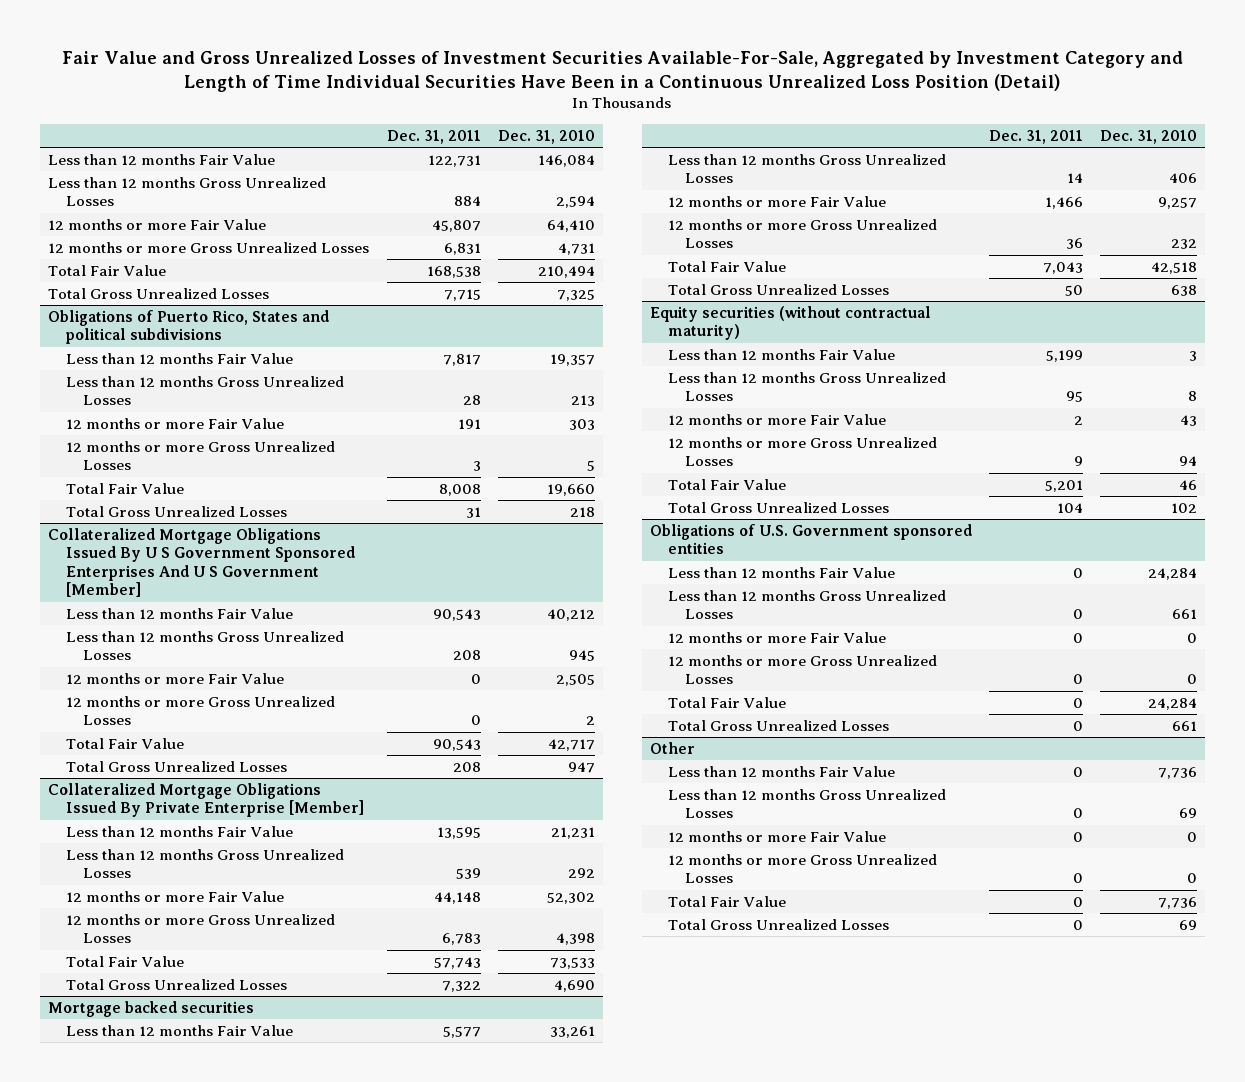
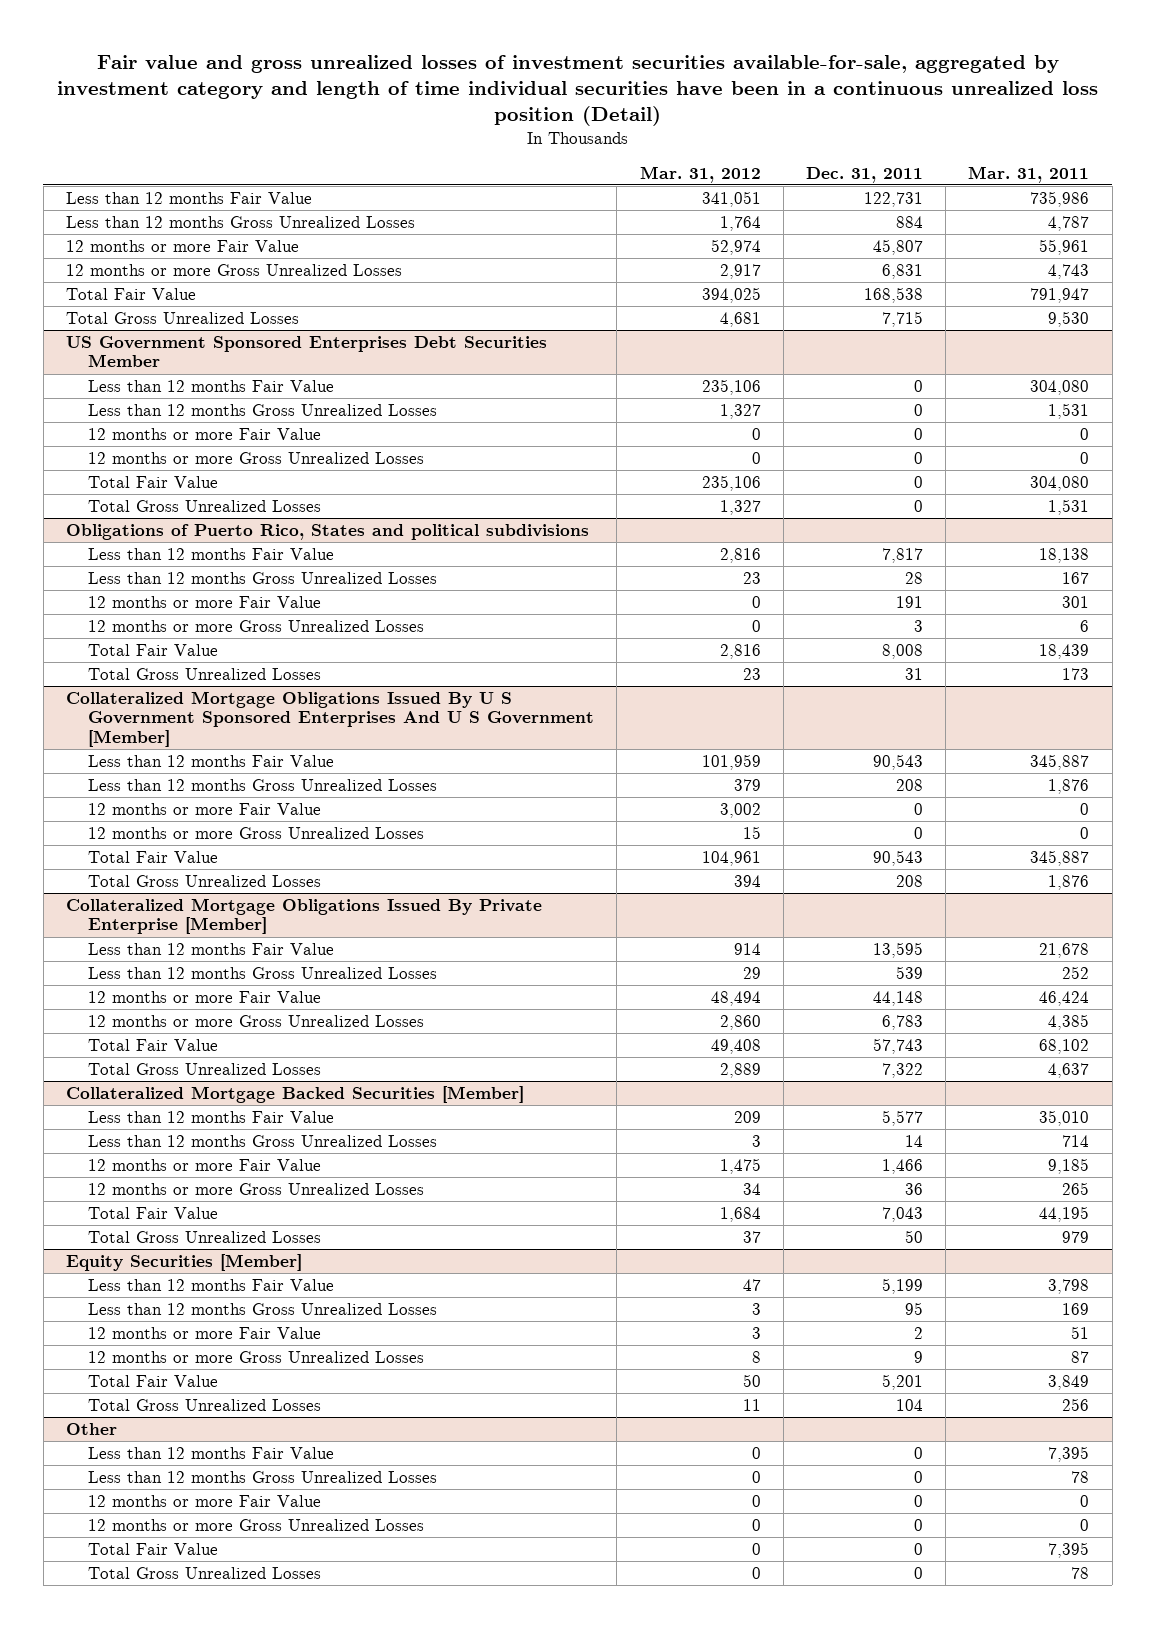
- Fair Value and Gross Unrealized Losses of Investment Securities Available-For-Sale, Aggregated by Investment Category and Length of Time Individual Securities Have Been in a Continuous Unrealized Loss Position (Detail)
+ Fair value and gross unrealized losses of investment securities available-for-sale, aggregated by investment category and length of time individual securities have been in a continuous unrealized loss position (Detail)
- | Dec. 31, 2011 | Dec. 31, 2010
+ | Mar. 31, 2012 | Dec. 31, 2011 | Mar. 31, 2011
+ US Government Sponsored Enterprises Debt Securities Member
+ Less than 12 months Fair Value | 235,106 | 0 | 304,080
+ Less than 12 months Gross Unrealized Losses | 1,327 | 0 | 1,531
+ 12 months or more Fair Value | 0 | 0 | 0
+ 12 months or more Gross Unrealized Losses | 0 | 0 | 0
+ Total Fair Value | 235,106 | 0 | 304,080
+ Total Gross Unrealized Losses | 1,327 | 0 | 1,531
- Mortgage backed securities
+ Collateralized Mortgage Backed Securities [Member]
- Equity securities (without contractual maturity)
+ Equity Securities [Member]
- Obligations of U.S. Government sponsored entities
- Less than 12 months Fair Value | 0 | 24,284
- Less than 12 months Gross Unrealized Losses | 0 | 661
- 12 months or more Fair Value | 0 | 0
- 12 months or more Gross Unrealized Losses | 0 | 0
- Total Fair Value | 0 | 24,284
- Total Gross Unrealized Losses | 0 | 661

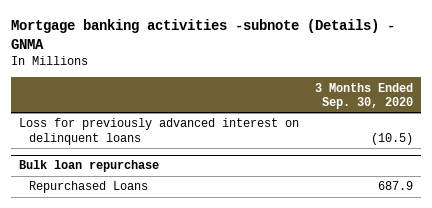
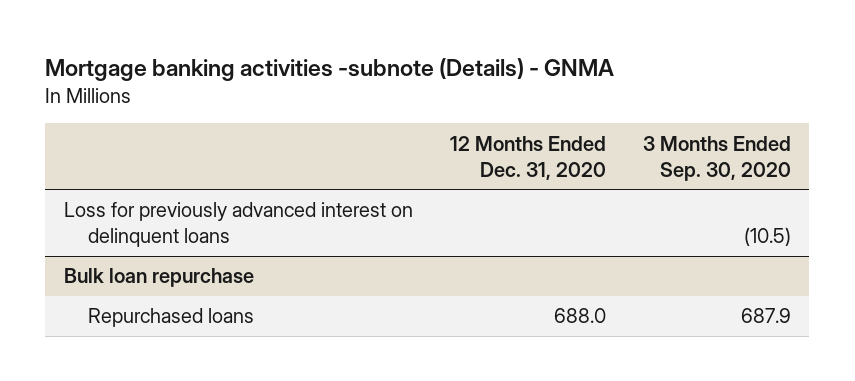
- | 3 Months Ended Sep. 30, 2020
+ | 12 Months Ended Dec. 31, 2020 | 3 Months Ended Sep. 30, 2020
@ Bulk loan repurchase
- Repurchased Loans | 687.9
+ Repurchased loans | 688.0 | 687.9

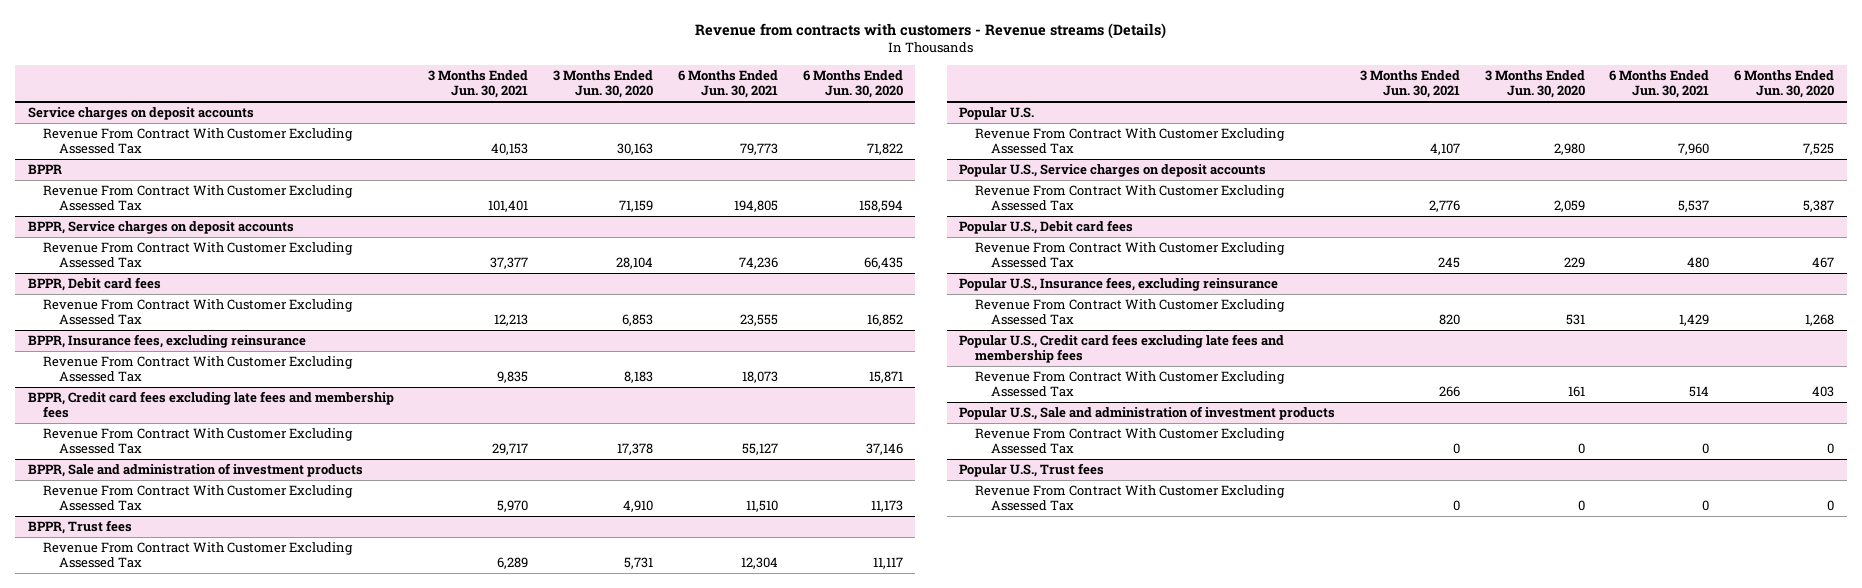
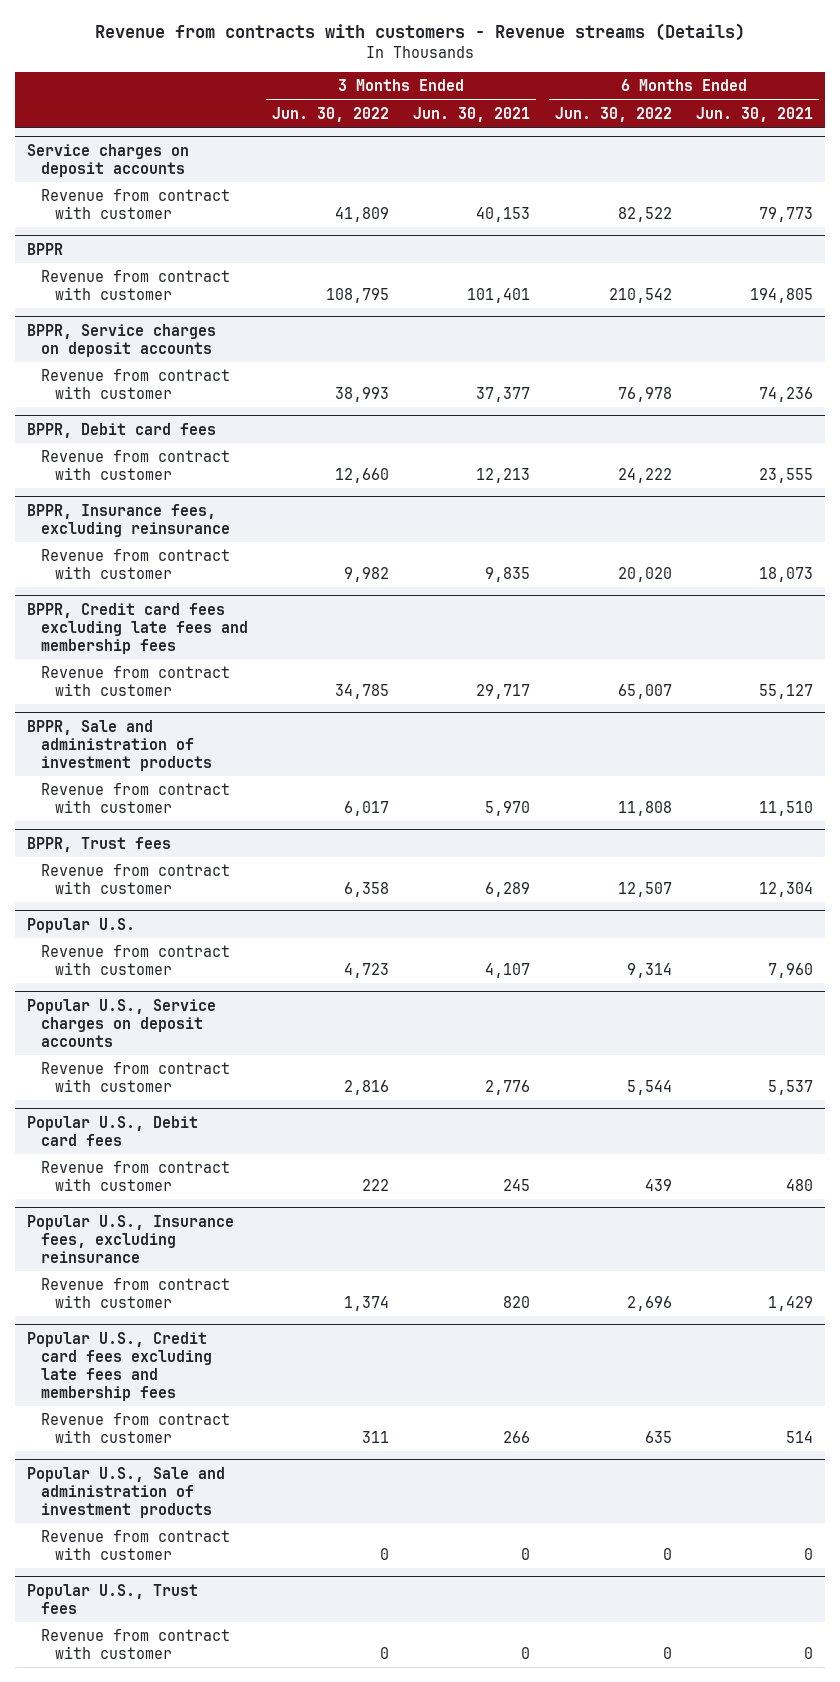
- | 3 Months Ended Jun. 30, 2021 | 3 Months Ended Jun. 30, 2020 | 6 Months Ended Jun. 30, 2021 | 6 Months Ended Jun. 30, 2020
+ | 3 Months Ended Jun. 30, 2022 | 3 Months Ended Jun. 30, 2021 | 6 Months Ended Jun. 30, 2022 | 6 Months Ended Jun. 30, 2021
@ Service charges on deposit accounts
- Revenue From Contract With Customer Excluding Assessed Tax | 40,153 | 30,163 | 79,773 | 71,822
+ Revenue from contract with customer | 41,809 | 40,153 | 82,522 | 79,773
@ BPPR
- Revenue From Contract With Customer Excluding Assessed Tax | 101,401 | 71,159 | 194,805 | 158,594
+ Revenue from contract with customer | 108,795 | 101,401 | 210,542 | 194,805
@ BPPR, Service charges on deposit accounts
- Revenue From Contract With Customer Excluding Assessed Tax | 37,377 | 28,104 | 74,236 | 66,435
+ Revenue from contract with customer | 38,993 | 37,377 | 76,978 | 74,236
@ BPPR, Debit card fees
- Revenue From Contract With Customer Excluding Assessed Tax | 12,213 | 6,853 | 23,555 | 16,852
+ Revenue from contract with customer | 12,660 | 12,213 | 24,222 | 23,555
@ BPPR, Insurance fees, excluding reinsurance
- Revenue From Contract With Customer Excluding Assessed Tax | 9,835 | 8,183 | 18,073 | 15,871
+ Revenue from contract with customer | 9,982 | 9,835 | 20,020 | 18,073
@ BPPR, Credit card fees excluding late fees and membership fees
- Revenue From Contract With Customer Excluding Assessed Tax | 29,717 | 17,378 | 55,127 | 37,146
+ Revenue from contract with customer | 34,785 | 29,717 | 65,007 | 55,127
@ BPPR, Sale and administration of investment products
- Revenue From Contract With Customer Excluding Assessed Tax | 5,970 | 4,910 | 11,510 | 11,173
+ Revenue from contract with customer | 6,017 | 5,970 | 11,808 | 11,510
@ BPPR, Trust fees
- Revenue From Contract With Customer Excluding Assessed Tax | 6,289 | 5,731 | 12,304 | 11,117
+ Revenue from contract with customer | 6,358 | 6,289 | 12,507 | 12,304
@ Popular U.S.
- Revenue From Contract With Customer Excluding Assessed Tax | 4,107 | 2,980 | 7,960 | 7,525
+ Revenue from contract with customer | 4,723 | 4,107 | 9,314 | 7,960
@ Popular U.S., Service charges on deposit accounts
- Revenue From Contract With Customer Excluding Assessed Tax | 2,776 | 2,059 | 5,537 | 5,387
+ Revenue from contract with customer | 2,816 | 2,776 | 5,544 | 5,537
@ Popular U.S., Debit card fees
- Revenue From Contract With Customer Excluding Assessed Tax | 245 | 229 | 480 | 467
+ Revenue from contract with customer | 222 | 245 | 439 | 480
@ Popular U.S., Insurance fees, excluding reinsurance
- Revenue From Contract With Customer Excluding Assessed Tax | 820 | 531 | 1,429 | 1,268
+ Revenue from contract with customer | 1,374 | 820 | 2,696 | 1,429
@ Popular U.S., Credit card fees excluding late fees and membership fees
- Revenue From Contract With Customer Excluding Assessed Tax | 266 | 161 | 514 | 403
+ Revenue from contract with customer | 311 | 266 | 635 | 514
@ Popular U.S., Sale and administration of investment products
- Revenue From Contract With Customer Excluding Assessed Tax | 0 | 0 | 0 | 0
+ Revenue from contract with customer | 0 | 0 | 0 | 0
@ Popular U.S., Trust fees
- Revenue From Contract With Customer Excluding Assessed Tax | 0 | 0 | 0 | 0
+ Revenue from contract with customer | 0 | 0 | 0 | 0

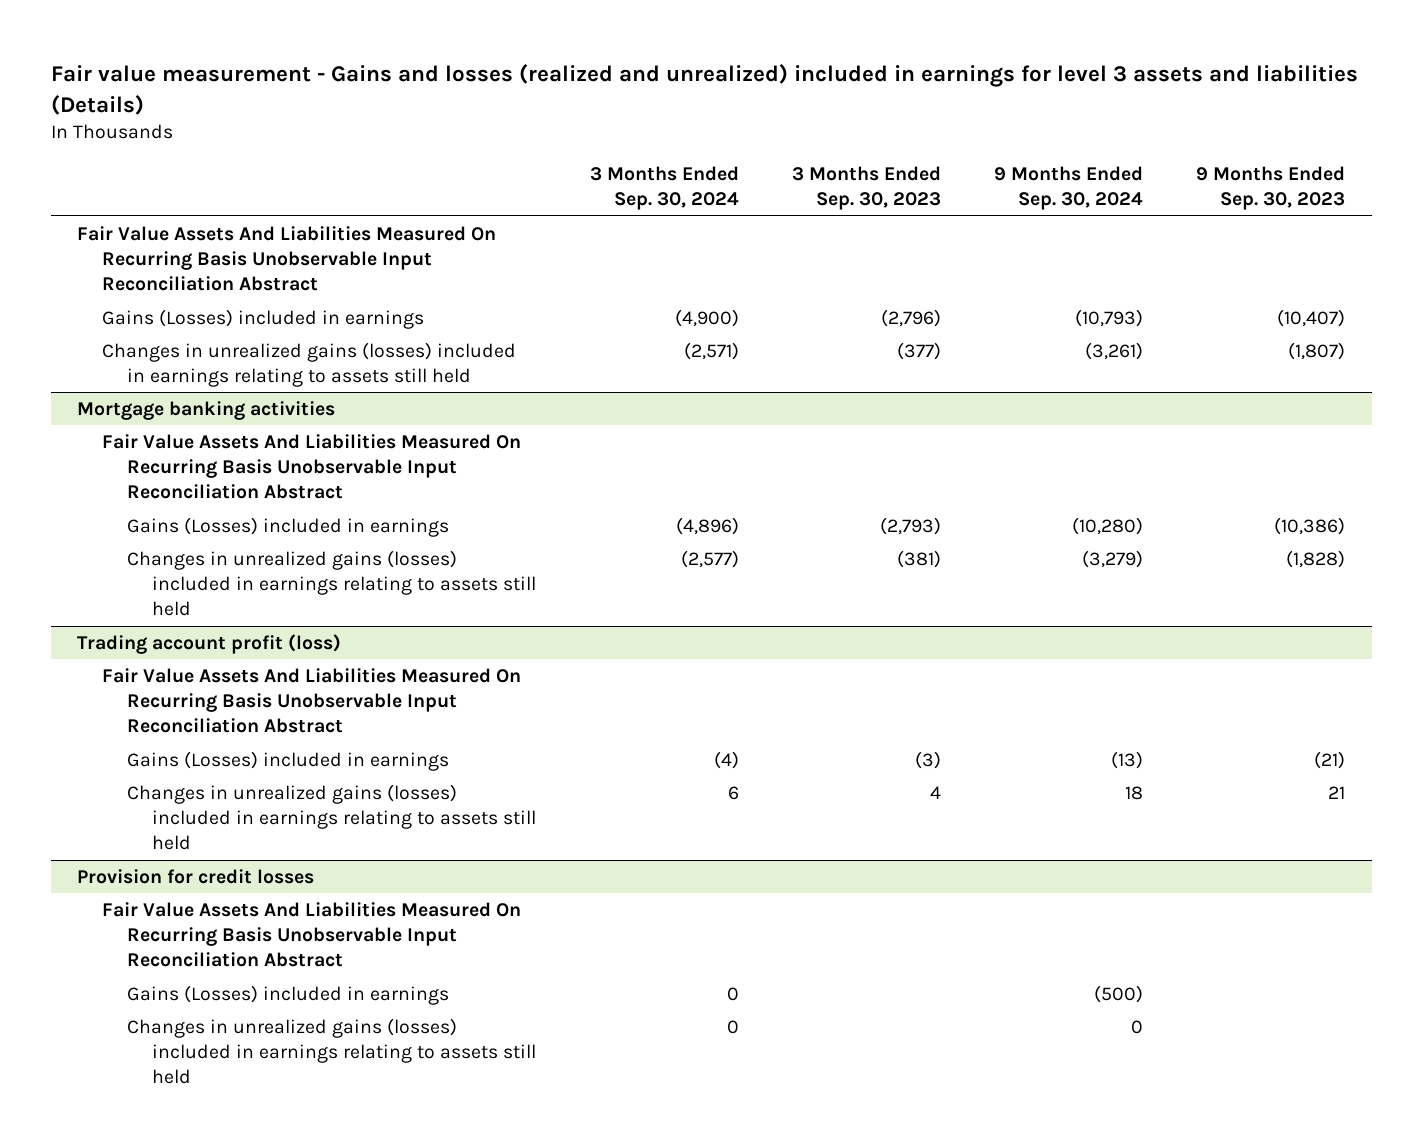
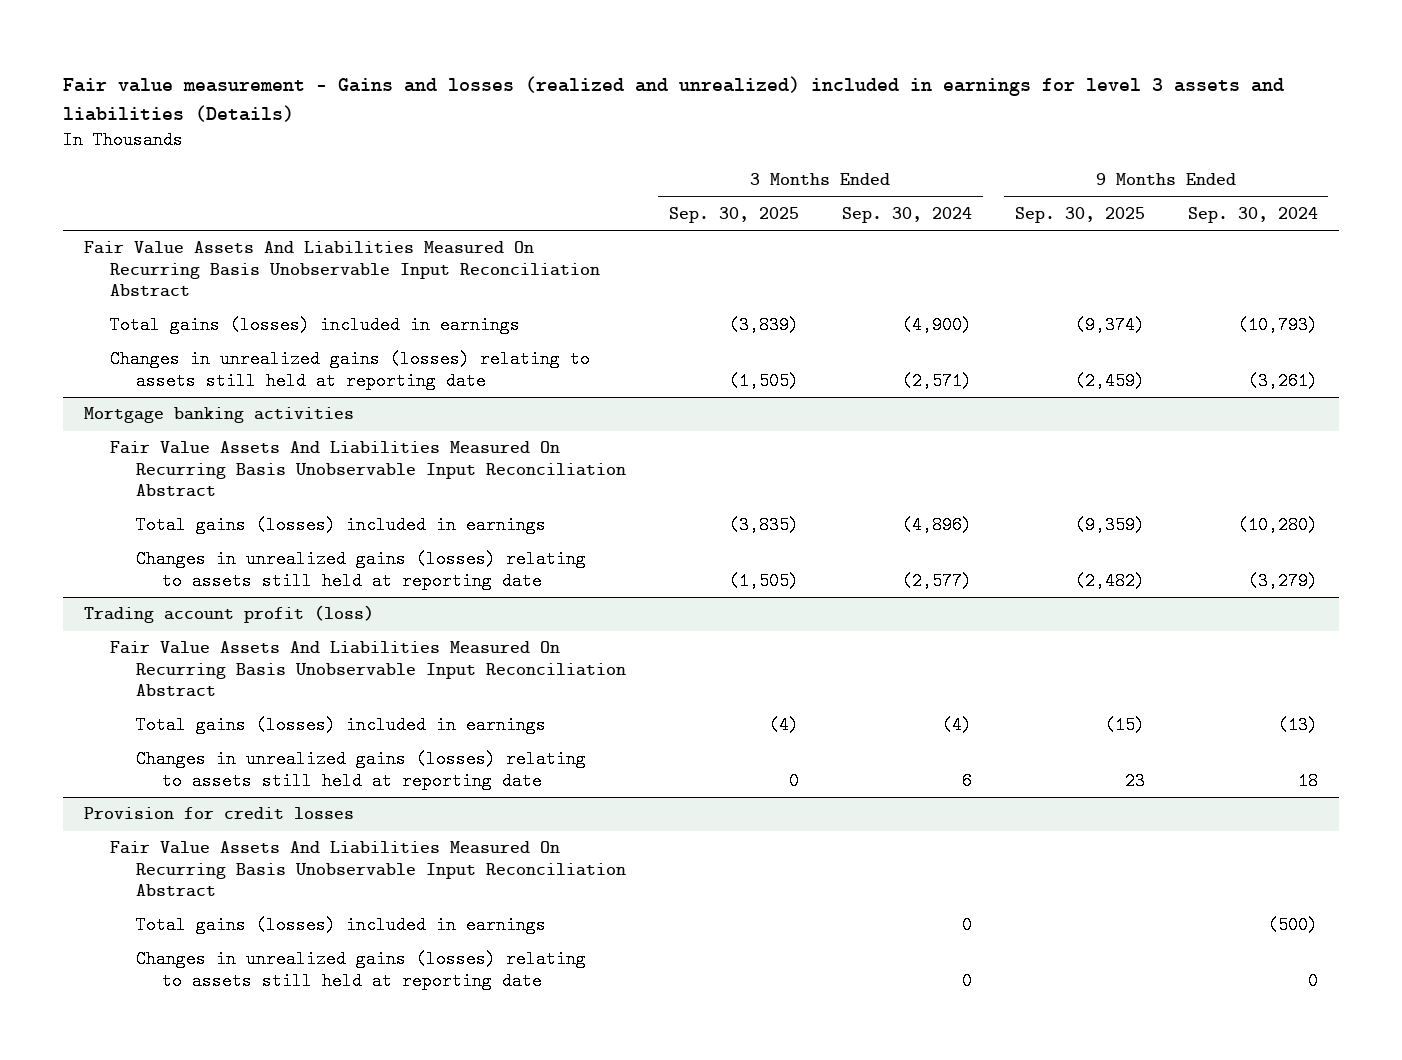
- | 3 Months Ended Sep. 30, 2024 | 3 Months Ended Sep. 30, 2023 | 9 Months Ended Sep. 30, 2024 | 9 Months Ended Sep. 30, 2023
+ | 3 Months Ended Sep. 30, 2025 | 3 Months Ended Sep. 30, 2024 | 9 Months Ended Sep. 30, 2025 | 9 Months Ended Sep. 30, 2024
- Gains (Losses) included in earnings | (4,900) | (2,796) | (10,793) | (10,407)
- Changes in unrealized gains (losses) included in earnings relating to assets still held | (2,571) | (377) | (3,261) | (1,807)
+ Total gains (losses) included in earnings | (3,839) | (4,900) | (9,374) | (10,793)
+ Changes in unrealized gains (losses) relating to assets still held at reporting date | (1,505) | (2,571) | (2,459) | (3,261)
@ Mortgage banking activities
- Gains (Losses) included in earnings | (4,896) | (2,793) | (10,280) | (10,386)
- Changes in unrealized gains (losses) included in earnings relating to assets still held | (2,577) | (381) | (3,279) | (1,828)
+ Total gains (losses) included in earnings | (3,835) | (4,896) | (9,359) | (10,280)
+ Changes in unrealized gains (losses) relating to assets still held at reporting date | (1,505) | (2,577) | (2,482) | (3,279)
@ Trading account profit (loss)
- Gains (Losses) included in earnings | (4) | (3) | (13) | (21)
- Changes in unrealized gains (losses) included in earnings relating to assets still held | 6 | 4 | 18 | 21
+ Total gains (losses) included in earnings | (4) | (4) | (15) | (13)
+ Changes in unrealized gains (losses) relating to assets still held at reporting date | 0 | 6 | 23 | 18
@ Provision for credit losses
- Gains (Losses) included in earnings | 0 | | (500) |
- Changes in unrealized gains (losses) included in earnings relating to assets still held | 0 | | 0 |
+ Total gains (losses) included in earnings | | 0 | | (500)
+ Changes in unrealized gains (losses) relating to assets still held at reporting date | | 0 | | 0

